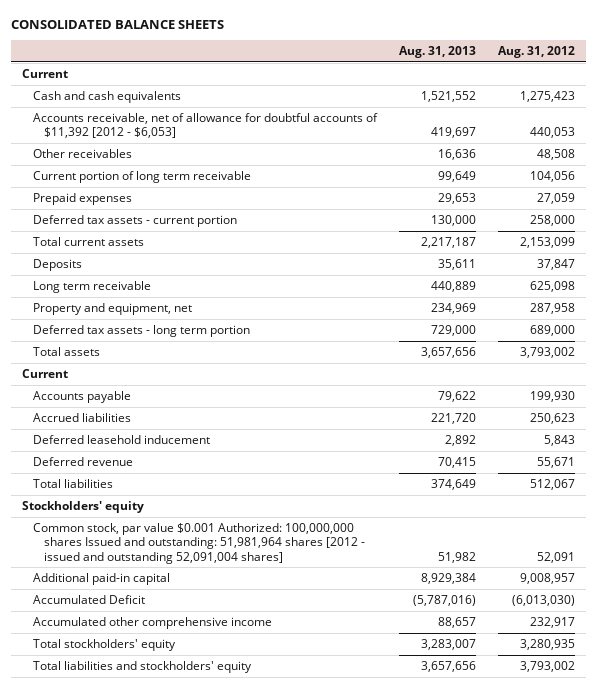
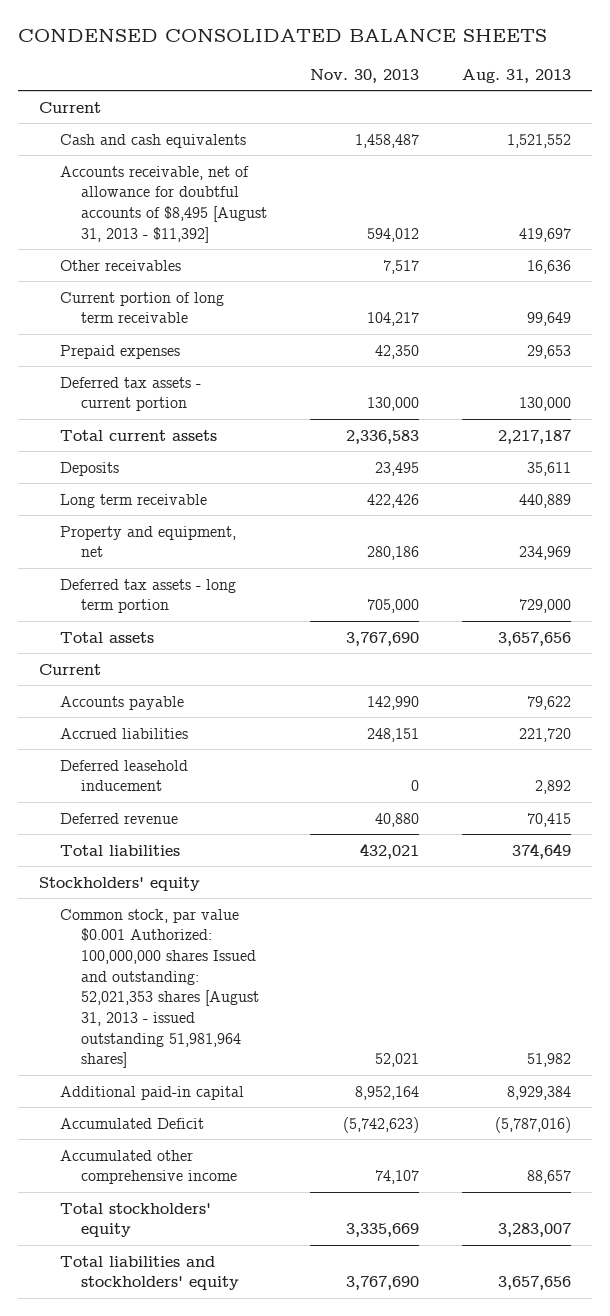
- CONSOLIDATED BALANCE SHEETS
+ CONDENSED CONSOLIDATED BALANCE SHEETS
- | Aug. 31, 2013 | Aug. 31, 2012
+ | Nov. 30, 2013 | Aug. 31, 2013
- Accounts receivable, net of allowance for doubtful accounts of $11,392 [2012 - $6,053] | 419,697 | 440,053
+ Accounts receivable, net of allowance for doubtful accounts of $8,495 [August 31, 2013 - $11,392] | 594,012 | 419,697
- Common stock, par value $0.001 Authorized: 100,000,000 shares Issued and outstanding: 51,981,964 shares [2012 - issued and outstanding 52,091,004 shares] | 51,982 | 52,091
+ Common stock, par value $0.001 Authorized: 100,000,000 shares Issued and outstanding: 52,021,353 shares [August 31, 2013 - issued outstanding 51,981,964 shares] | 52,021 | 51,982

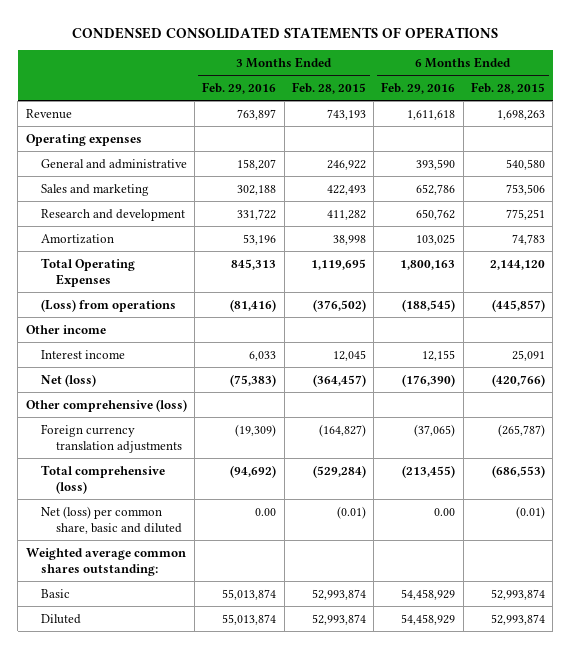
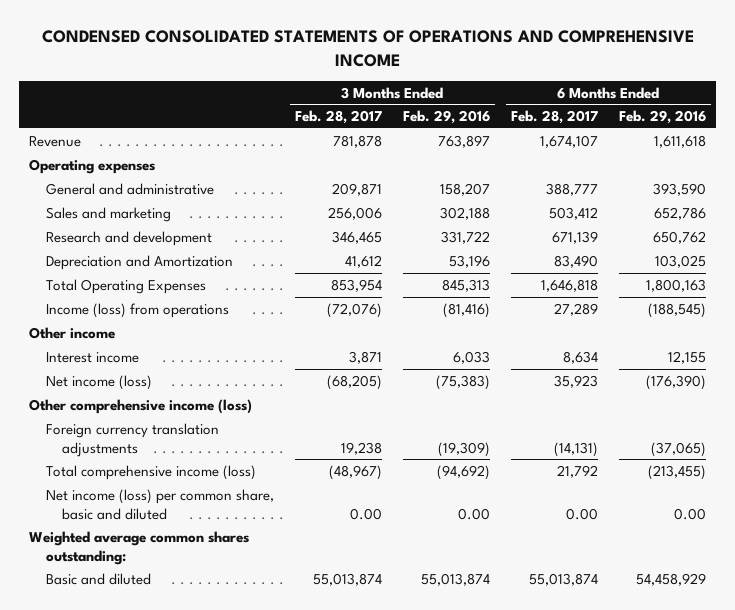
- CONDENSED CONSOLIDATED STATEMENTS OF OPERATIONS
+ CONDENSED CONSOLIDATED STATEMENTS OF OPERATIONS AND COMPREHENSIVE INCOME
- | 3 Months Ended Feb. 29, 2016 | 3 Months Ended Feb. 28, 2015 | 6 Months Ended Feb. 29, 2016 | 6 Months Ended Feb. 28, 2015
+ | 3 Months Ended Feb. 28, 2017 | 3 Months Ended Feb. 29, 2016 | 6 Months Ended Feb. 28, 2017 | 6 Months Ended Feb. 29, 2016
- Amortization | 53,196 | 38,998 | 103,025 | 74,783
+ Depreciation and Amortization | 41,612 | 53,196 | 83,490 | 103,025
- (Loss) from operations | (81,416) | (376,502) | (188,545) | (445,857)
+ Income (loss) from operations | (72,076) | (81,416) | 27,289 | (188,545)
- Net (loss) | (75,383) | (364,457) | (176,390) | (420,766)
- Other comprehensive (loss)
+ Net income (loss) | (68,205) | (75,383) | 35,923 | (176,390)
+ Other comprehensive income (loss)
- Total comprehensive (loss) | (94,692) | (529,284) | (213,455) | (686,553)
- Net (loss) per common share, basic and diluted | 0.00 | (0.01) | 0.00 | (0.01)
+ Total comprehensive income (loss) | (48,967) | (94,692) | 21,792 | (213,455)
+ Net income (loss) per common share, basic and diluted | 0.00 | 0.00 | 0.00 | 0.00
- Basic | 55,013,874 | 52,993,874 | 54,458,929 | 52,993,874
- Diluted | 55,013,874 | 52,993,874 | 54,458,929 | 52,993,874
+ Basic and diluted | 55,013,874 | 55,013,874 | 55,013,874 | 54,458,929

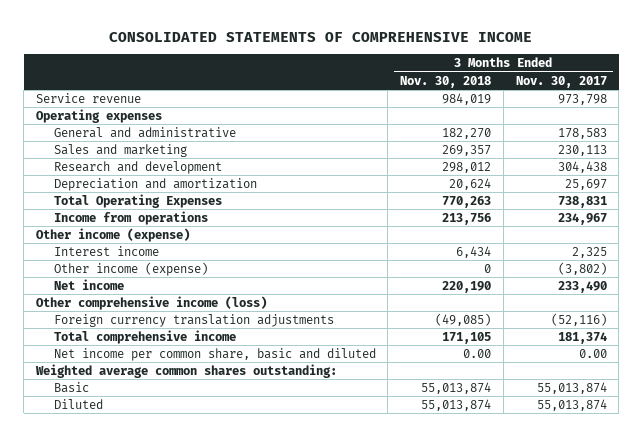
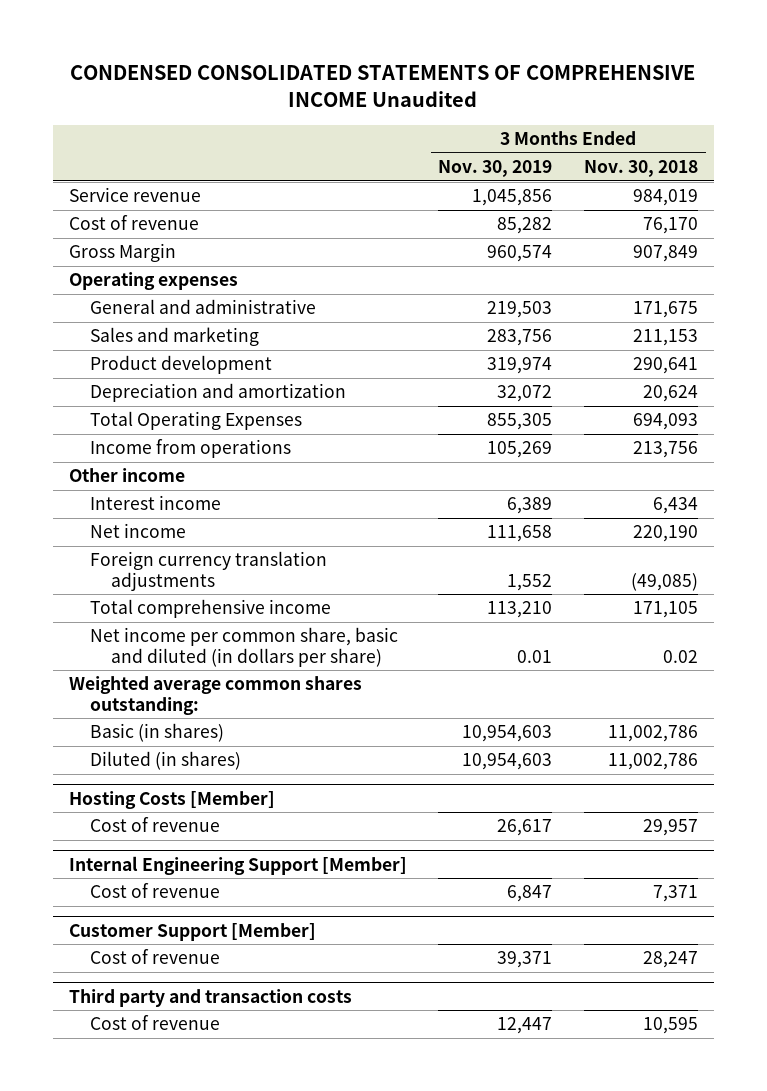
- CONSOLIDATED STATEMENTS OF COMPREHENSIVE INCOME
+ CONDENSED CONSOLIDATED STATEMENTS OF COMPREHENSIVE INCOME Unaudited
- | 3 Months Ended Nov. 30, 2018 | 3 Months Ended Nov. 30, 2017
+ | 3 Months Ended Nov. 30, 2019 | 3 Months Ended Nov. 30, 2018
+ Cost of revenue | 85,282 | 76,170
+ Gross Margin | 960,574 | 907,849
- General and administrative | 182,270 | 178,583
- Sales and marketing | 269,357 | 230,113
- Research and development | 298,012 | 304,438
+ General and administrative | 219,503 | 171,675
+ Sales and marketing | 283,756 | 211,153
+ Product development | 319,974 | 290,641
- Total Operating Expenses | 770,263 | 738,831
+ Total Operating Expenses | 855,305 | 694,093
- Other income (expense)
+ Other income
- Other income (expense) | 0 | (3,802)
- Other comprehensive income (loss)
- Net income per common share, basic and diluted | 0.00 | 0.00
+ Net income per common share, basic and diluted (in dollars per share) | 0.01 | 0.02
- Basic | 55,013,874 | 55,013,874
- Diluted | 55,013,874 | 55,013,874
+ Basic (in shares) | 10,954,603 | 11,002,786
+ Diluted (in shares) | 10,954,603 | 11,002,786
+ Hosting Costs [Member]
+ Cost of revenue | 26,617 | 29,957
+ Internal Engineering Support [Member]
+ Cost of revenue | 6,847 | 7,371
+ Customer Support [Member]
+ Cost of revenue | 39,371 | 28,247
+ Third party and transaction costs
+ Cost of revenue | 12,447 | 10,595

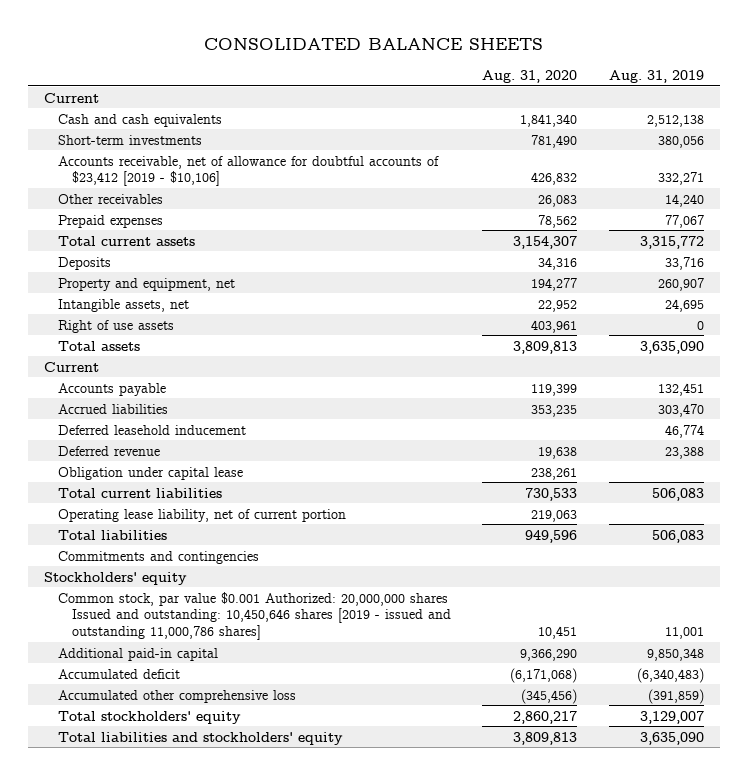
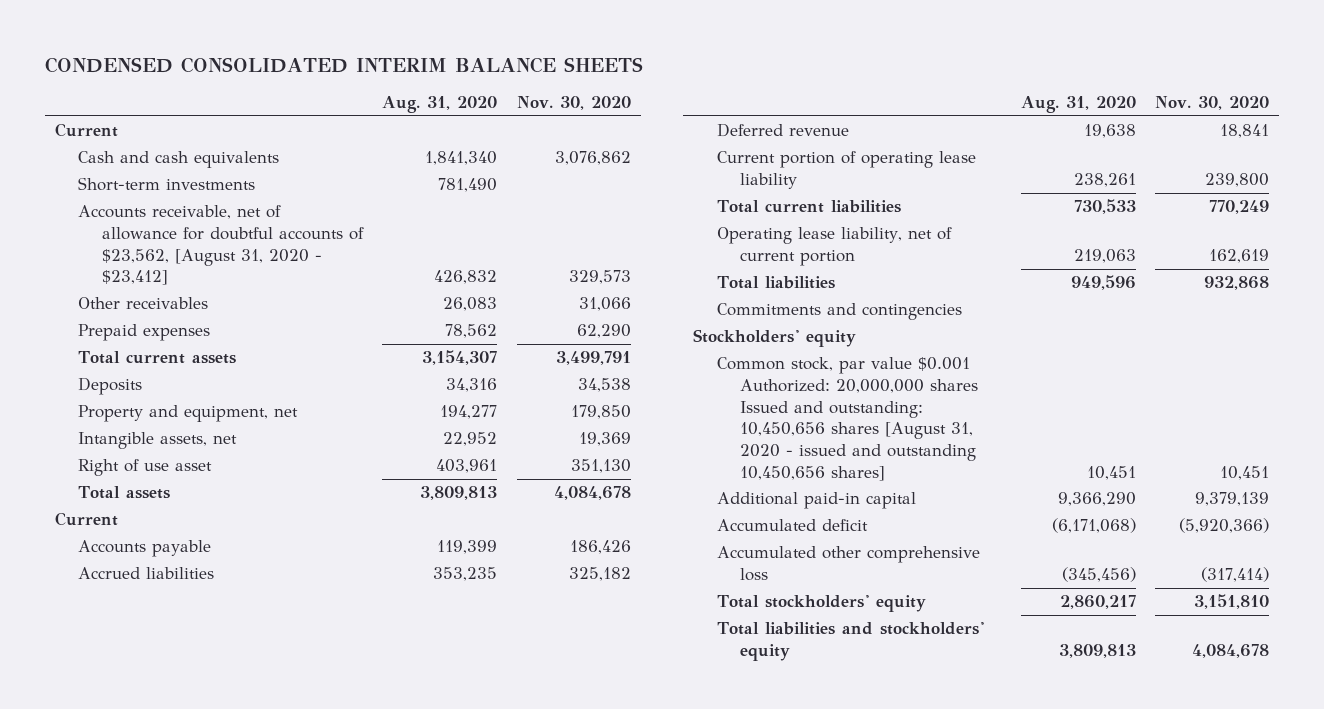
- CONSOLIDATED BALANCE SHEETS
+ CONDENSED CONSOLIDATED INTERIM BALANCE SHEETS
- | Aug. 31, 2020 | Aug. 31, 2019
+ | Aug. 31, 2020 | Nov. 30, 2020
- Accounts receivable, net of allowance for doubtful accounts of $23,412 [2019 - $10,106] | 426,832 | 332,271
+ Accounts receivable, net of allowance for doubtful accounts of $23,562, [August 31, 2020 - $23,412] | 426,832 | 329,573
- Right of use assets | 403,961 | 0
+ Right of use asset | 403,961 | 351,130
- Deferred leasehold inducement | | 46,774
- Obligation under capital lease | 238,261 |
+ Current portion of operating lease liability | 238,261 | 239,800
- Common stock, par value $0.001 Authorized: 20,000,000 shares Issued and outstanding: 10,450,646 shares [2019 - issued and outstanding 11,000,786 shares] | 10,451 | 11,001
+ Common stock, par value $0.001 Authorized: 20,000,000 shares Issued and outstanding: 10,450,656 shares [August 31, 2020 - issued and outstanding 10,450,656 shares] | 10,451 | 10,451

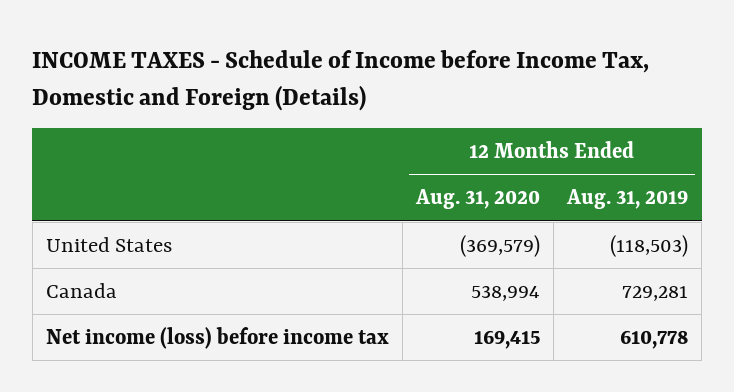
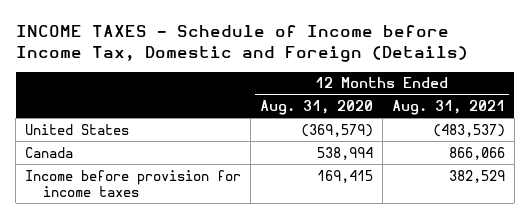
- | 12 Months Ended Aug. 31, 2020 | 12 Months Ended Aug. 31, 2019
+ | 12 Months Ended Aug. 31, 2020 | 12 Months Ended Aug. 31, 2021
- Net income (loss) before income tax | 169,415 | 610,778
+ Income before provision for income taxes | 169,415 | 382,529

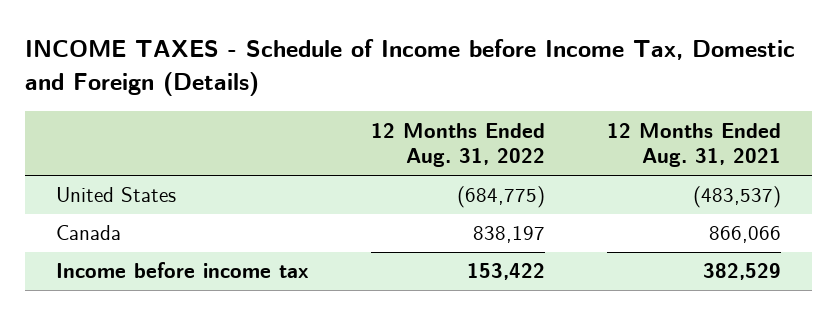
- | 12 Months Ended Aug. 31, 2020 | 12 Months Ended Aug. 31, 2021
+ | 12 Months Ended Aug. 31, 2022 | 12 Months Ended Aug. 31, 2021
- Income before provision for income taxes | 169,415 | 382,529
+ Income before income tax | 153,422 | 382,529

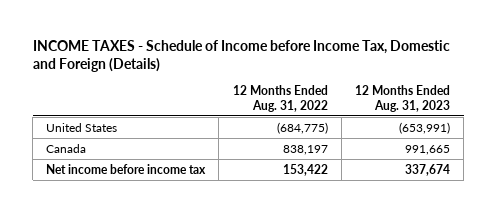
- | 12 Months Ended Aug. 31, 2022 | 12 Months Ended Aug. 31, 2021
+ | 12 Months Ended Aug. 31, 2022 | 12 Months Ended Aug. 31, 2023
- Income before income tax | 153,422 | 382,529
+ Net income before income tax | 153,422 | 337,674

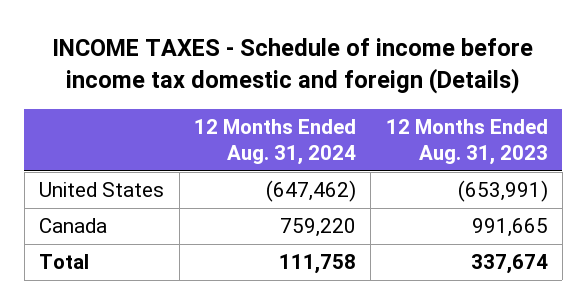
- INCOME TAXES - Schedule of Income before Income Tax, Domestic and Foreign (Details)
+ INCOME TAXES - Schedule of income before income tax domestic and foreign (Details)
- | 12 Months Ended Aug. 31, 2022 | 12 Months Ended Aug. 31, 2023
+ | 12 Months Ended Aug. 31, 2024 | 12 Months Ended Aug. 31, 2023
- Net income before income tax | 153,422 | 337,674
+ Total | 111,758 | 337,674

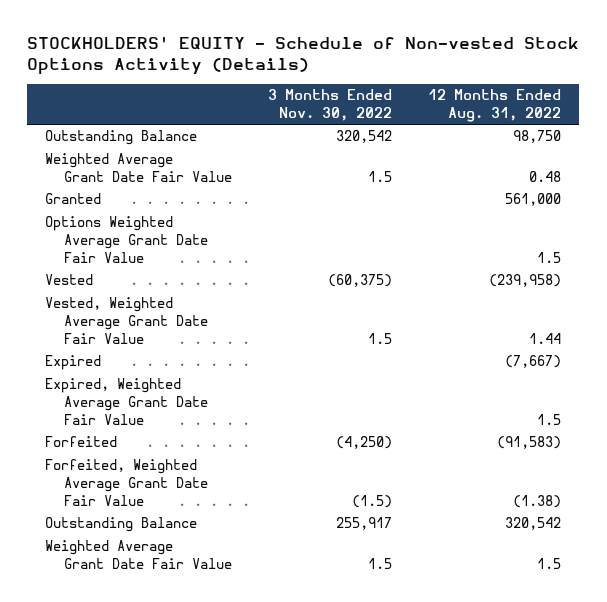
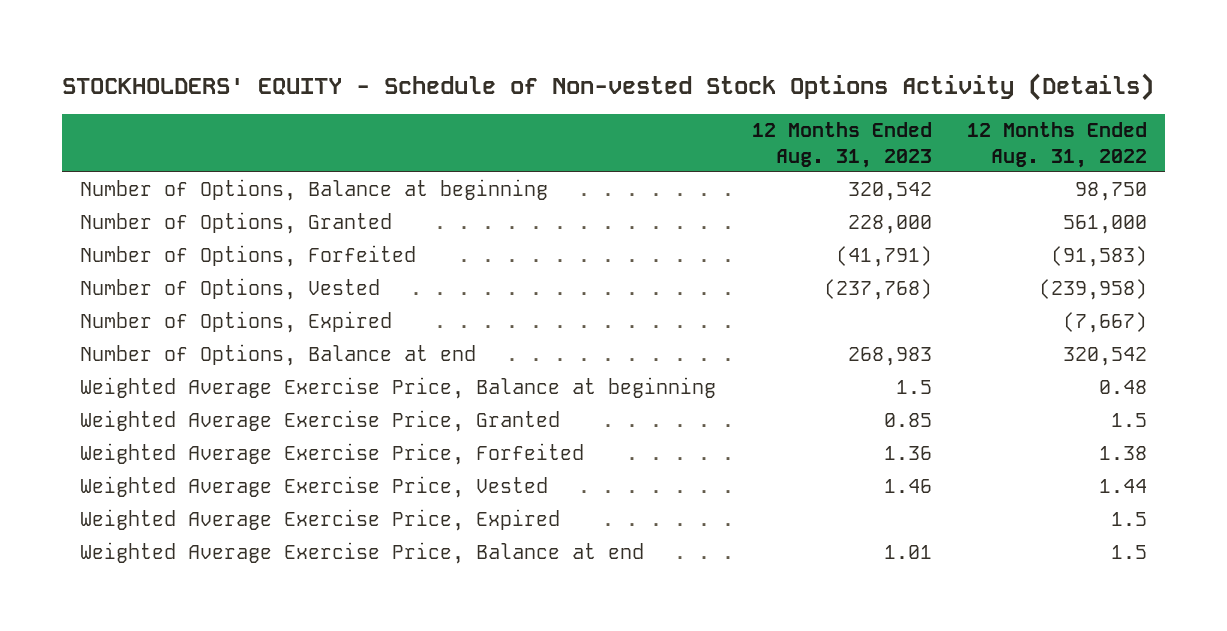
- | 3 Months Ended Nov. 30, 2022 | 12 Months Ended Aug. 31, 2022
+ | 12 Months Ended Aug. 31, 2023 | 12 Months Ended Aug. 31, 2022
- Outstanding Balance | 320,542 | 98,750
- Weighted Average Grant Date Fair Value | 1.5 | 0.48
- Granted | | 561,000
- Options Weighted Average Grant Date Fair Value | | 1.5
- Vested | (60,375) | (239,958)
- Vested, Weighted Average Grant Date Fair Value | 1.5 | 1.44
- Expired | | (7,667)
- Expired, Weighted Average Grant Date Fair Value | | 1.5
- Forfeited | (4,250) | (91,583)
- Forfeited, Weighted Average Grant Date Fair Value | (1.5) | (1.38)
- Outstanding Balance | 255,917 | 320,542
- Weighted Average Grant Date Fair Value | 1.5 | 1.5
+ Number of Options, Balance at beginning | 320,542 | 98,750
+ Number of Options, Granted | 228,000 | 561,000
+ Number of Options, Forfeited | (41,791) | (91,583)
+ Number of Options, Vested | (237,768) | (239,958)
+ Number of Options, Expired | | (7,667)
+ Number of Options, Balance at end | 268,983 | 320,542
+ Weighted Average Exercise Price, Balance at beginning | 1.5 | 0.48
+ Weighted Average Exercise Price, Granted | 0.85 | 1.5
+ Weighted Average Exercise Price, Forfeited | 1.36 | 1.38
+ Weighted Average Exercise Price, Vested | 1.46 | 1.44
+ Weighted Average Exercise Price, Expired | | 1.5
+ Weighted Average Exercise Price, Balance at end | 1.01 | 1.5

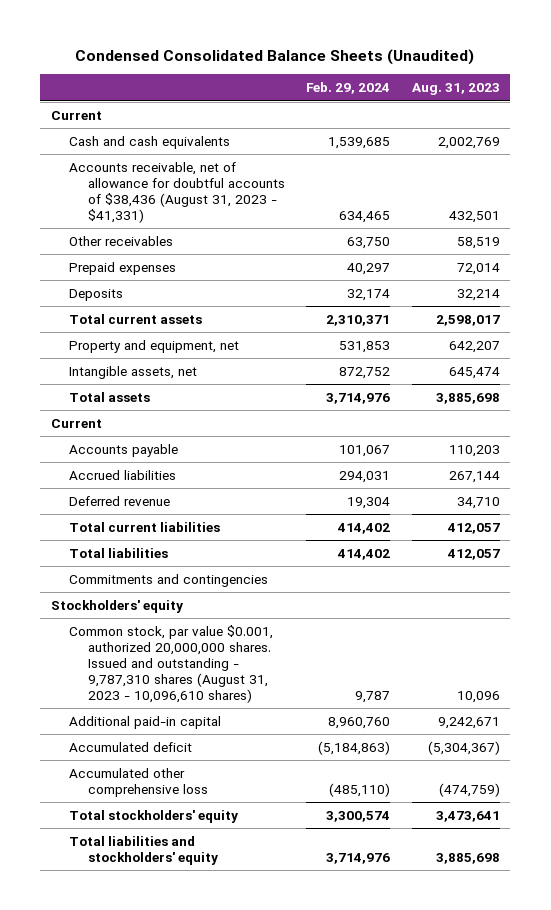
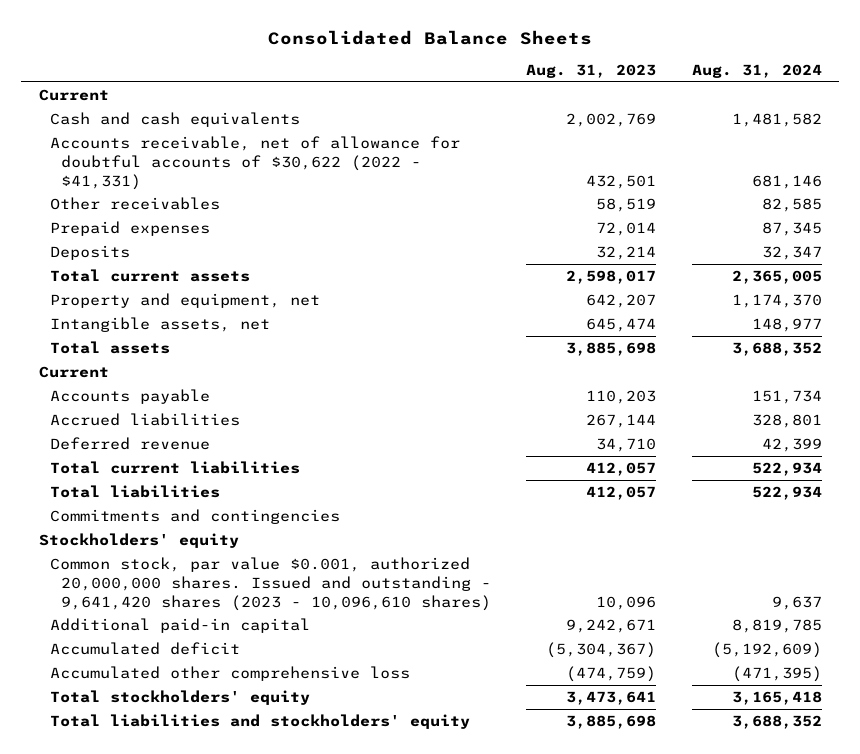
- Condensed Consolidated Balance Sheets (Unaudited)
+ Consolidated Balance Sheets
- | Feb. 29, 2024 | Aug. 31, 2023
+ | Aug. 31, 2023 | Aug. 31, 2024
- Accounts receivable, net of allowance for doubtful accounts of $38,436 (August 31, 2023 - $41,331) | 634,465 | 432,501
+ Accounts receivable, net of allowance for doubtful accounts of $30,622 (2022 - $41,331) | 432,501 | 681,146
- Common stock, par value $0.001, authorized 20,000,000 shares. Issued and outstanding - 9,787,310 shares (August 31, 2023 - 10,096,610 shares) | 9,787 | 10,096
+ Common stock, par value $0.001, authorized 20,000,000 shares. Issued and outstanding - 9,641,420 shares (2023 - 10,096,610 shares) | 10,096 | 9,637

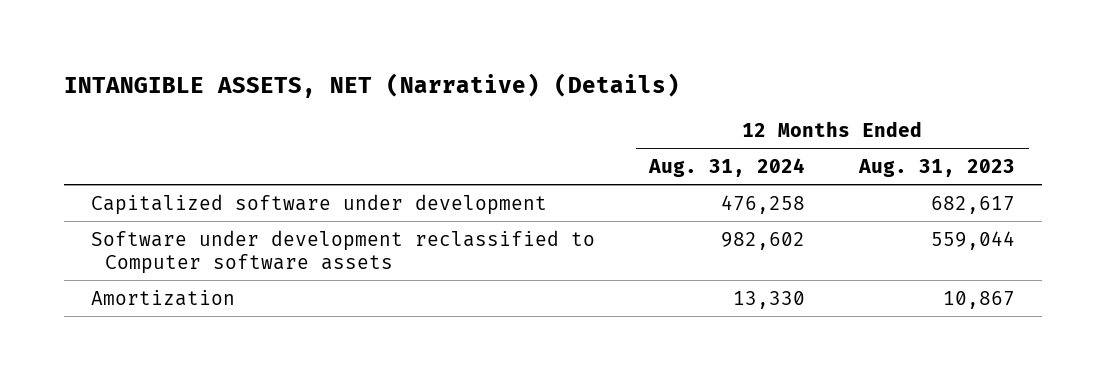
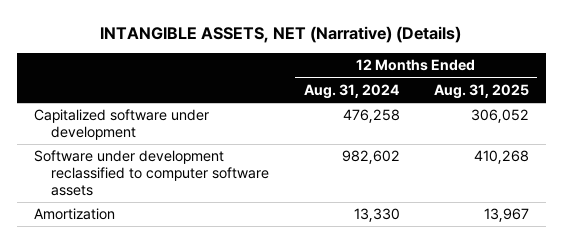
- | 12 Months Ended Aug. 31, 2024 | 12 Months Ended Aug. 31, 2023
+ | 12 Months Ended Aug. 31, 2024 | 12 Months Ended Aug. 31, 2025
- Software under development reclassified to Computer software assets | 982,602 | 559,044
+ Software under development reclassified to computer software assets | 982,602 | 410,268

